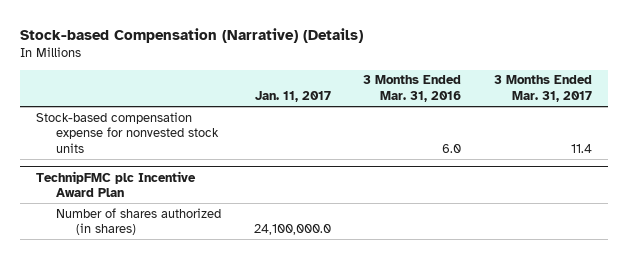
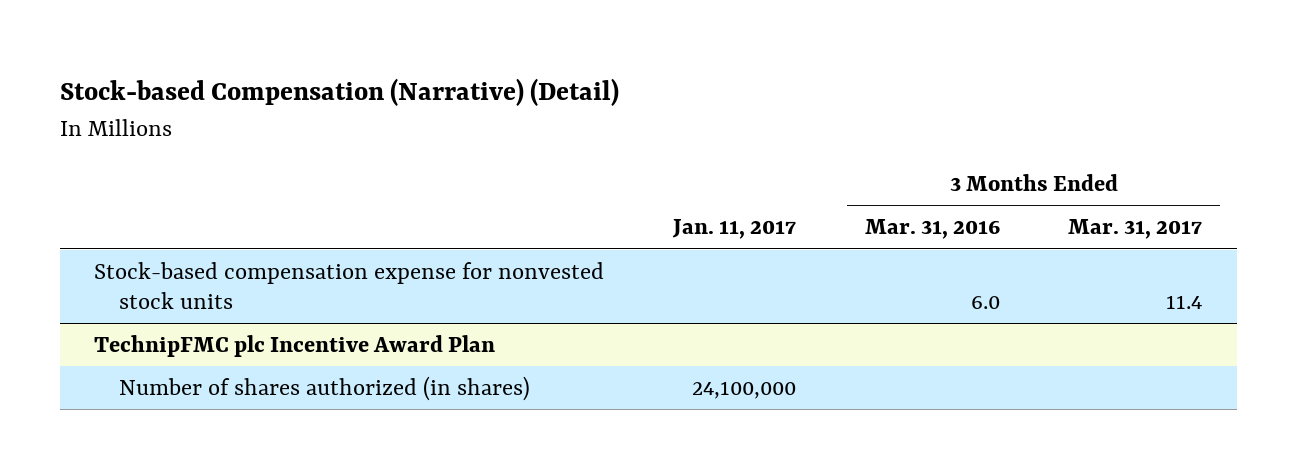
- Stock-based Compensation (Narrative) (Details)
+ Stock-based Compensation (Narrative) (Detail)
@ TechnipFMC plc Incentive Award Plan
- Number of shares authorized (in shares) | 24,100,000.0 | |
+ Number of shares authorized (in shares) | 24,100,000 | |

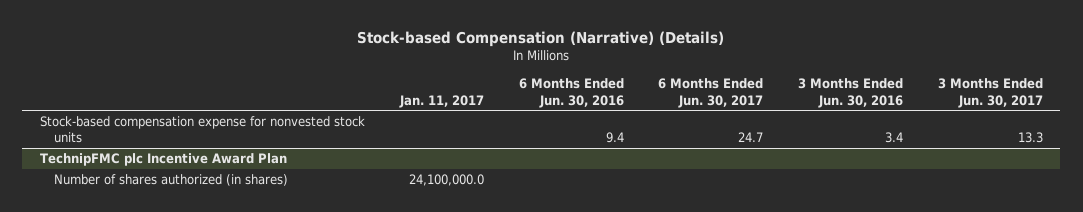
- Stock-based Compensation (Narrative) (Detail)
+ Stock-based Compensation (Narrative) (Details)
- | Jan. 11, 2017 | 3 Months Ended Mar. 31, 2016 | 3 Months Ended Mar. 31, 2017
+ | Jan. 11, 2017 | 6 Months Ended Jun. 30, 2016 | 6 Months Ended Jun. 30, 2017 | 3 Months Ended Jun. 30, 2016 | 3 Months Ended Jun. 30, 2017
@ TechnipFMC plc Incentive Award Plan
- Number of shares authorized (in shares) | 24,100,000 | |
+ Number of shares authorized (in shares) | 24,100,000.0 | | | |

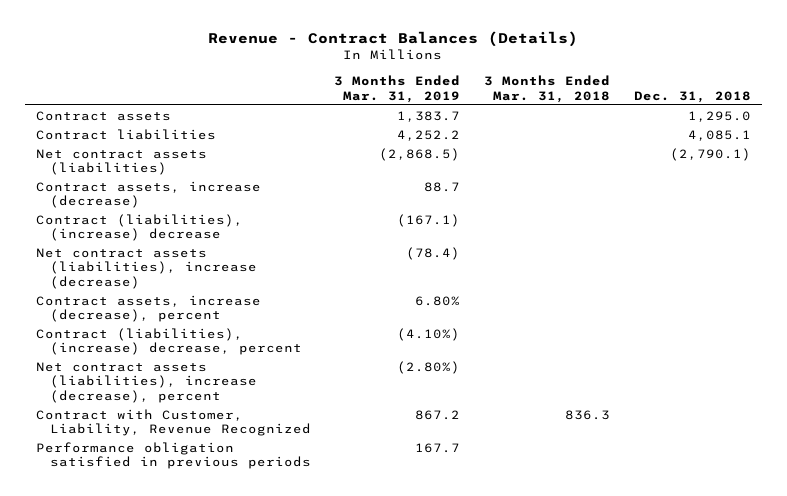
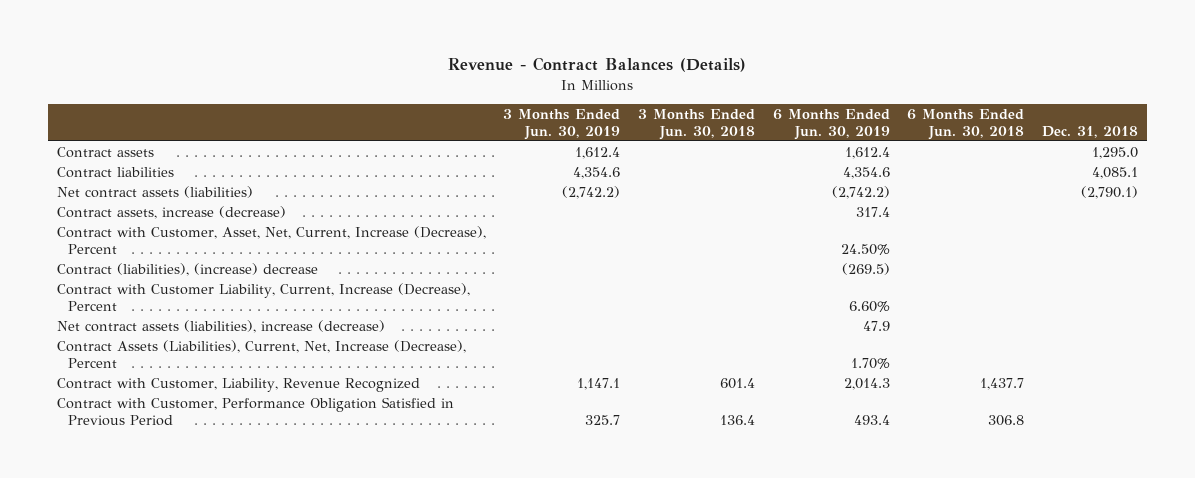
- | 3 Months Ended Mar. 31, 2019 | 3 Months Ended Mar. 31, 2018 | Dec. 31, 2018
+ | 3 Months Ended Jun. 30, 2019 | 3 Months Ended Jun. 30, 2018 | 6 Months Ended Jun. 30, 2019 | 6 Months Ended Jun. 30, 2018 | Dec. 31, 2018
+ Contract with Customer, Asset, Net, Current, Increase (Decrease), Percent | | | 24.50% | |
+ Contract with Customer Liability, Current, Increase (Decrease), Percent | | | 6.60% | |
- Contract assets, increase (decrease), percent | 6.80% | |
- Contract (liabilities), (increase) decrease, percent | (4.10%) | |
- Net contract assets (liabilities), increase (decrease), percent | (2.80%) | |
+ Contract Assets (Liabilities), Current, Net, Increase (Decrease), Percent | | | 1.70% | |
- Performance obligation satisfied in previous periods | 167.7 | |
+ Contract with Customer, Performance Obligation Satisfied in Previous Period | 325.7 | 136.4 | 493.4 | 306.8 |

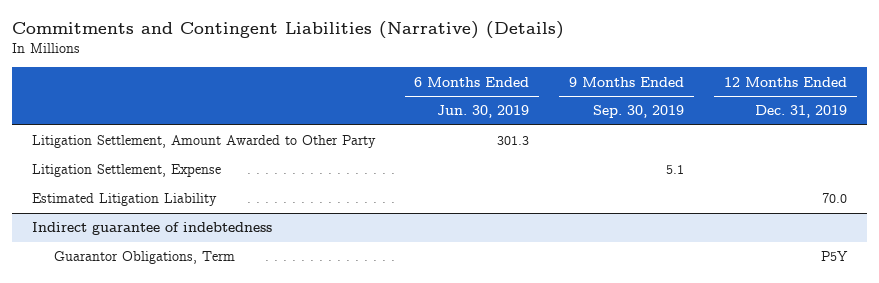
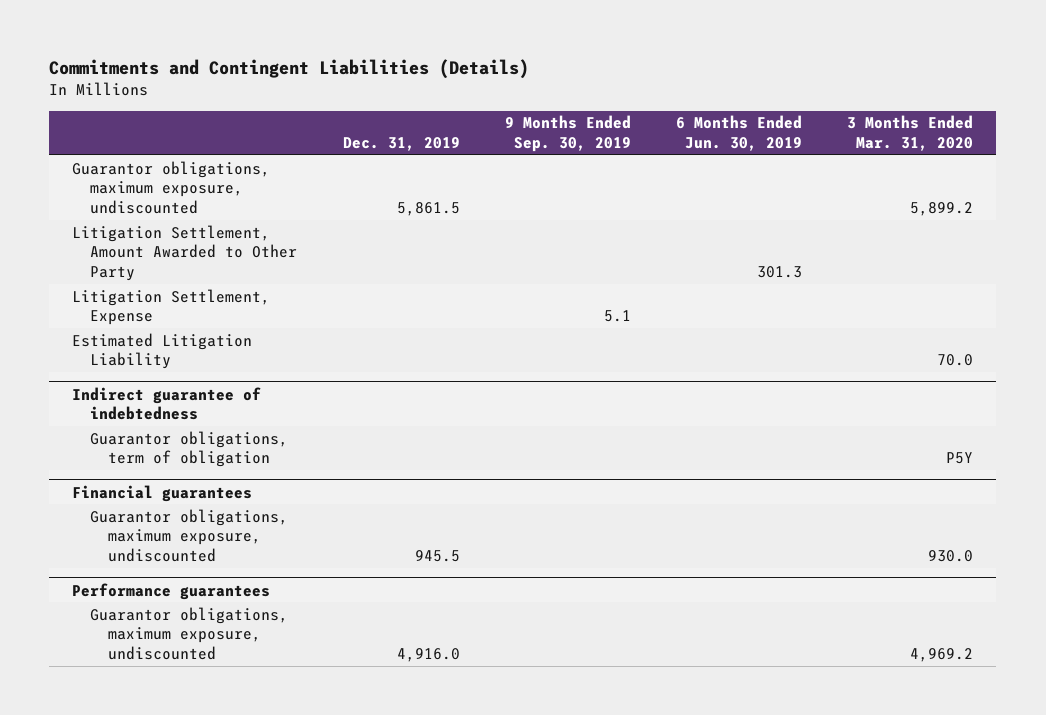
- Commitments and Contingent Liabilities (Narrative) (Details)
+ Commitments and Contingent Liabilities (Details)
- | 6 Months Ended Jun. 30, 2019 | 9 Months Ended Sep. 30, 2019 | 12 Months Ended Dec. 31, 2019
+ | Dec. 31, 2019 | 9 Months Ended Sep. 30, 2019 | 6 Months Ended Jun. 30, 2019 | 3 Months Ended Mar. 31, 2020
+ Guarantor obligations, maximum exposure, undiscounted | 5,861.5 | | | 5,899.2
@ Indirect guarantee of indebtedness
- Guarantor Obligations, Term | | | P5Y
+ Guarantor obligations, term of obligation | | | | P5Y
+ Financial guarantees
+ Guarantor obligations, maximum exposure, undiscounted | 945.5 | | | 930.0
+ Performance guarantees
+ Guarantor obligations, maximum exposure, undiscounted | 4,916.0 | | | 4,969.2

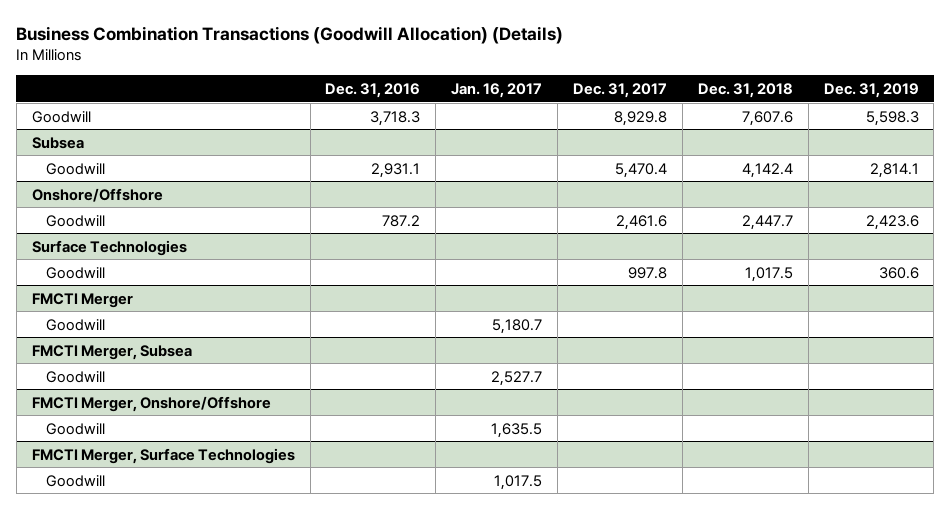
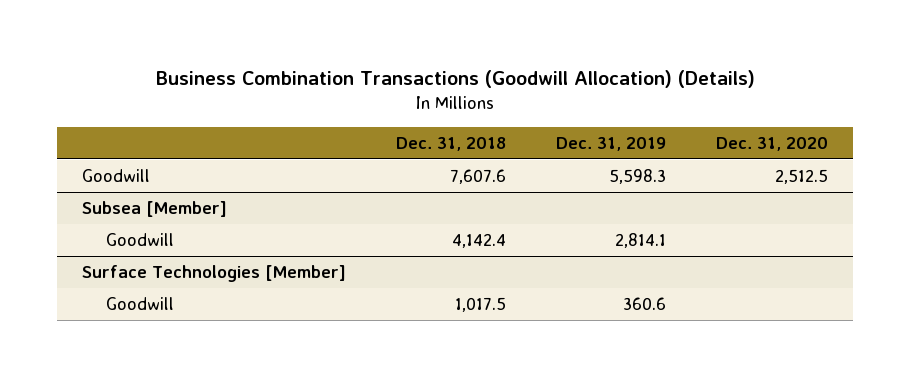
- | Dec. 31, 2016 | Jan. 16, 2017 | Dec. 31, 2017 | Dec. 31, 2018 | Dec. 31, 2019
+ | Dec. 31, 2018 | Dec. 31, 2019 | Dec. 31, 2020
- Subsea
+ Subsea [Member]
- Onshore/Offshore
- Goodwill | 787.2 | | 2,461.6 | 2,447.7 | 2,423.6
- Surface Technologies
+ Surface Technologies [Member]
- FMCTI Merger
- Goodwill | | 5,180.7 | | |
- FMCTI Merger, Subsea
- Goodwill | | 2,527.7 | | |
- FMCTI Merger, Onshore/Offshore
- Goodwill | | 1,635.5 | | |
- FMCTI Merger, Surface Technologies
- Goodwill | | 1,017.5 | | |

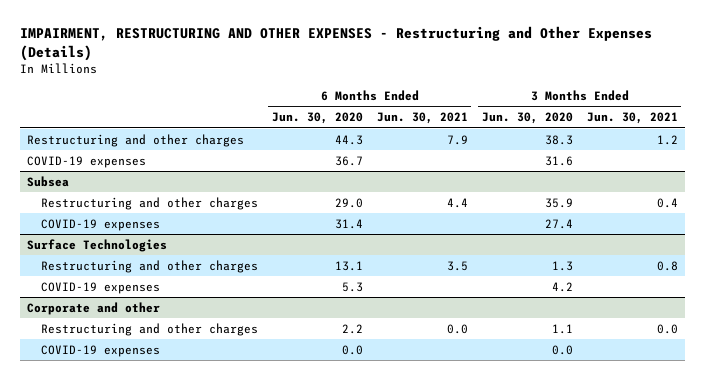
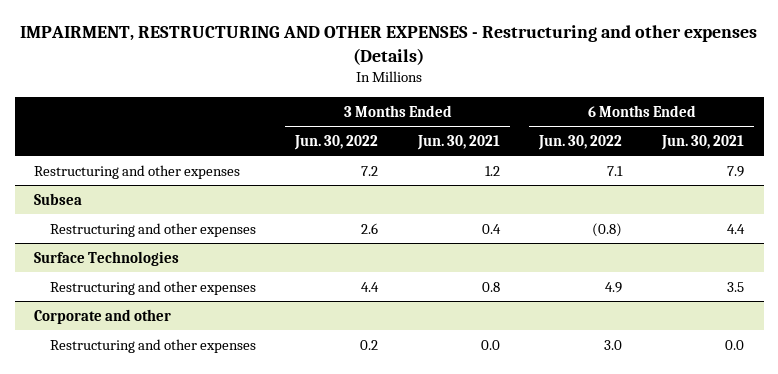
- IMPAIRMENT, RESTRUCTURING AND OTHER EXPENSES - Restructuring and Other Expenses (Details)
+ IMPAIRMENT, RESTRUCTURING AND OTHER EXPENSES - Restructuring and other expenses (Details)
- | 6 Months Ended Jun. 30, 2020 | 6 Months Ended Jun. 30, 2021 | 3 Months Ended Jun. 30, 2020 | 3 Months Ended Jun. 30, 2021
+ | 3 Months Ended Jun. 30, 2022 | 3 Months Ended Jun. 30, 2021 | 6 Months Ended Jun. 30, 2022 | 6 Months Ended Jun. 30, 2021
- Restructuring and other charges | 44.3 | 7.9 | 38.3 | 1.2
- COVID-19 expenses | 36.7 | | 31.6 |
+ Restructuring and other expenses | 7.2 | 1.2 | 7.1 | 7.9
@ Subsea
- Restructuring and other charges | 29.0 | 4.4 | 35.9 | 0.4
- COVID-19 expenses | 31.4 | | 27.4 |
+ Restructuring and other expenses | 2.6 | 0.4 | (0.8) | 4.4
@ Surface Technologies
- Restructuring and other charges | 13.1 | 3.5 | 1.3 | 0.8
- COVID-19 expenses | 5.3 | | 4.2 |
+ Restructuring and other expenses | 4.4 | 0.8 | 4.9 | 3.5
@ Corporate and other
- Restructuring and other charges | 2.2 | 0.0 | 1.1 | 0.0
- COVID-19 expenses | 0.0 | | 0.0 |
+ Restructuring and other expenses | 0.2 | 0.0 | 3.0 | 0.0

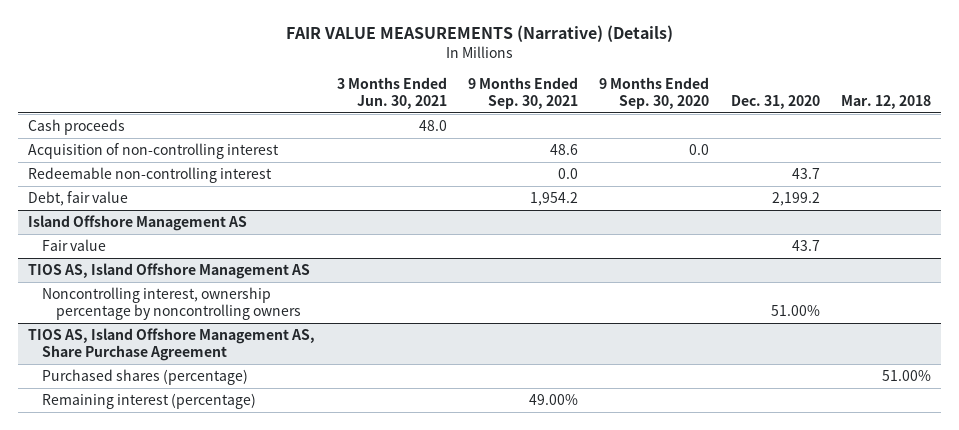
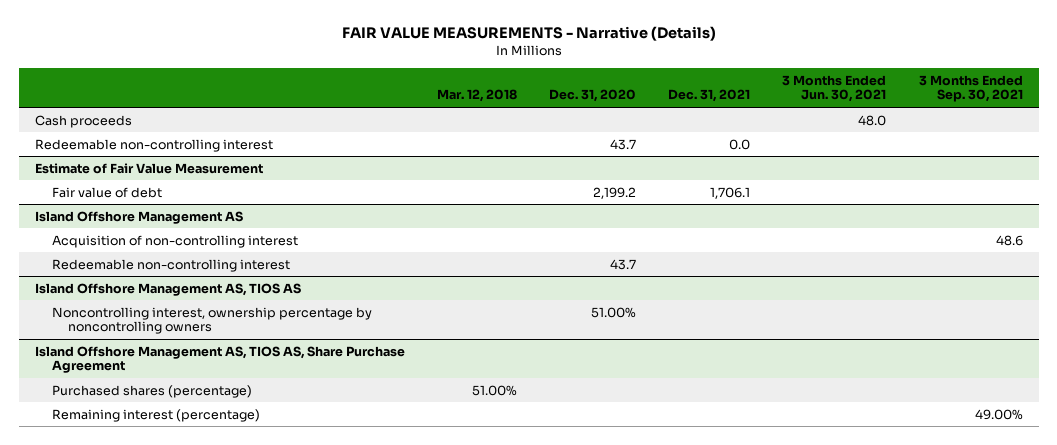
- FAIR VALUE MEASUREMENTS (Narrative) (Details)
+ FAIR VALUE MEASUREMENTS - Narrative (Details)
- | 3 Months Ended Jun. 30, 2021 | 9 Months Ended Sep. 30, 2021 | 9 Months Ended Sep. 30, 2020 | Dec. 31, 2020 | Mar. 12, 2018
+ | Mar. 12, 2018 | Dec. 31, 2020 | Dec. 31, 2021 | 3 Months Ended Jun. 30, 2021 | 3 Months Ended Sep. 30, 2021
- Acquisition of non-controlling interest | | 48.6 | 0.0 | |
- Debt, fair value | | 1,954.2 | | 2,199.2 |
+ Estimate of Fair Value Measurement
+ Fair value of debt | | 2,199.2 | 1,706.1 | |
@ Island Offshore Management AS
- Fair value | | | | 43.7 |
- TIOS AS, Island Offshore Management AS
@ Island Offshore Management AS
+ Acquisition of non-controlling interest | | | | | 48.6
+ Redeemable non-controlling interest | | 43.7 | | |
+ Island Offshore Management AS, TIOS AS
- TIOS AS, Island Offshore Management AS, Share Purchase Agreement
+ Island Offshore Management AS, TIOS AS, Share Purchase Agreement

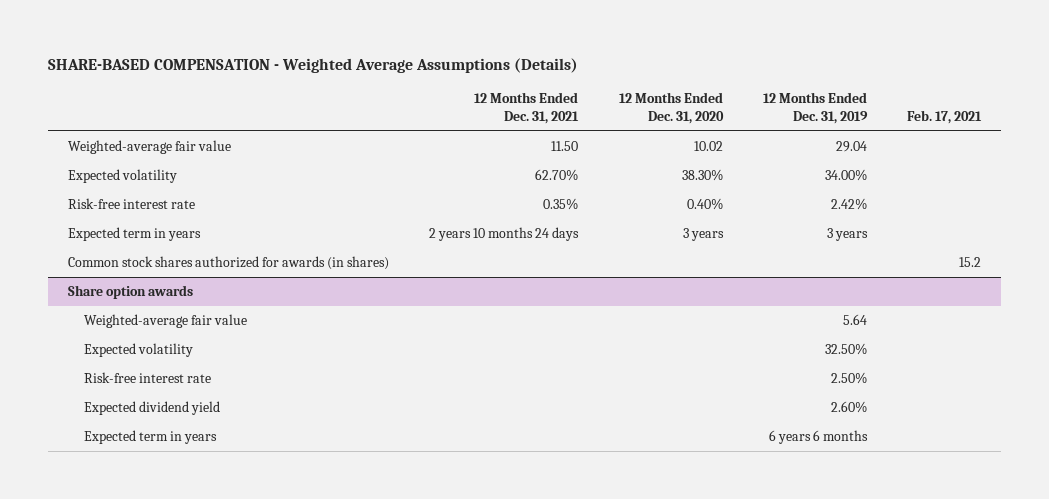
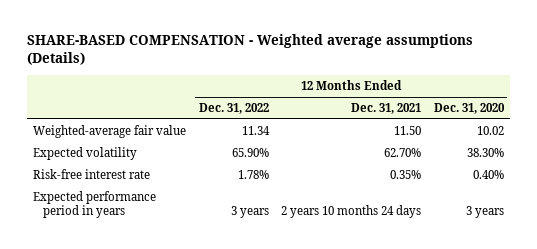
- SHARE-BASED COMPENSATION - Weighted Average Assumptions (Details)
+ SHARE-BASED COMPENSATION - Weighted average assumptions (Details)
- | 12 Months Ended Dec. 31, 2021 | 12 Months Ended Dec. 31, 2020 | 12 Months Ended Dec. 31, 2019 | Feb. 17, 2021
+ | 12 Months Ended Dec. 31, 2022 | 12 Months Ended Dec. 31, 2021 | 12 Months Ended Dec. 31, 2020
- Expected term in years | 2 years 10 months 24 days | 3 years | 3 years |
- Common stock shares authorized for awards (in shares) | | | | 15.2
- Share option awards
- Weighted-average fair value | | | 5.64 |
- Expected volatility | | | 32.50% |
- Risk-free interest rate | | | 2.50% |
- Expected dividend yield | | | 2.60% |
- Expected term in years | | | 6 years 6 months |
+ Expected performance period in years | 3 years | 2 years 10 months 24 days | 3 years

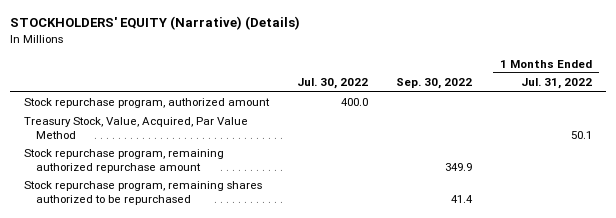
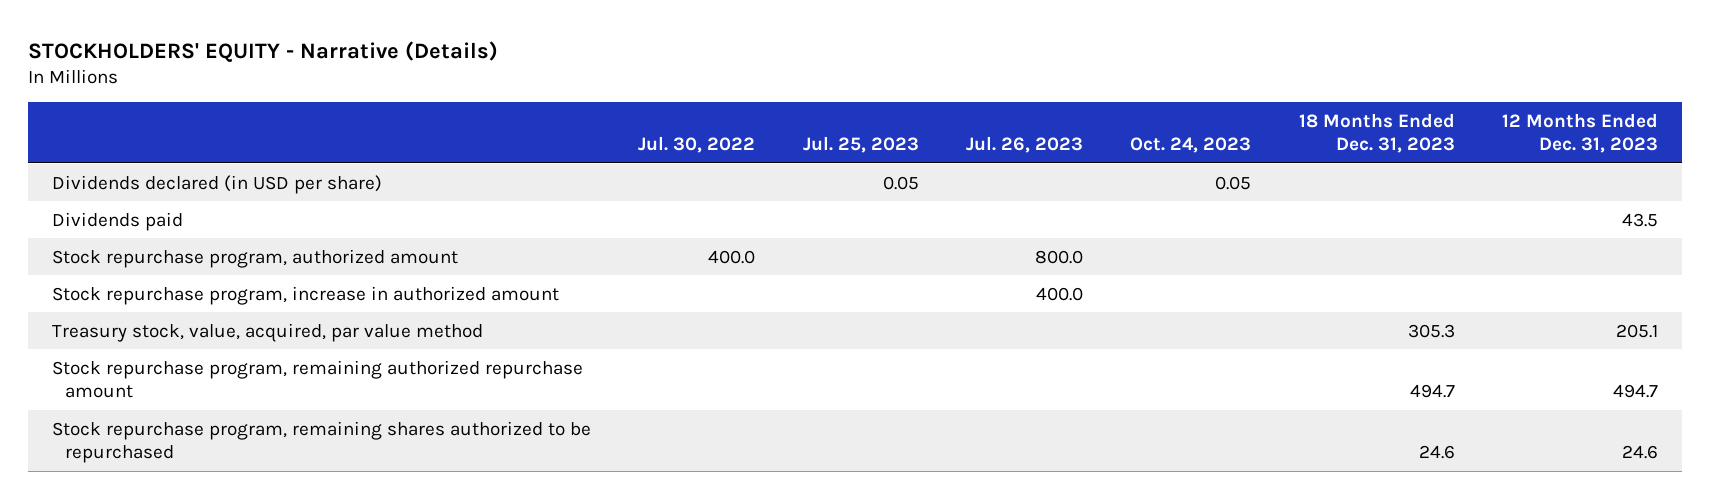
- STOCKHOLDERS' EQUITY (Narrative) (Details)
+ STOCKHOLDERS' EQUITY - Narrative (Details)
- | Jul. 30, 2022 | Sep. 30, 2022 | 1 Months Ended Jul. 31, 2022
+ | Jul. 30, 2022 | Jul. 25, 2023 | Jul. 26, 2023 | Oct. 24, 2023 | 18 Months Ended Dec. 31, 2023 | 12 Months Ended Dec. 31, 2023
+ Dividends declared (in USD per share) | | 0.05 | | 0.05 | |
+ Dividends paid | | | | | | 43.5
- Treasury Stock, Value, Acquired, Par Value Method | | | 50.1
+ Stock repurchase program, increase in authorized amount | | | 400.0 | | |
+ Treasury stock, value, acquired, par value method | | | | | 305.3 | 205.1

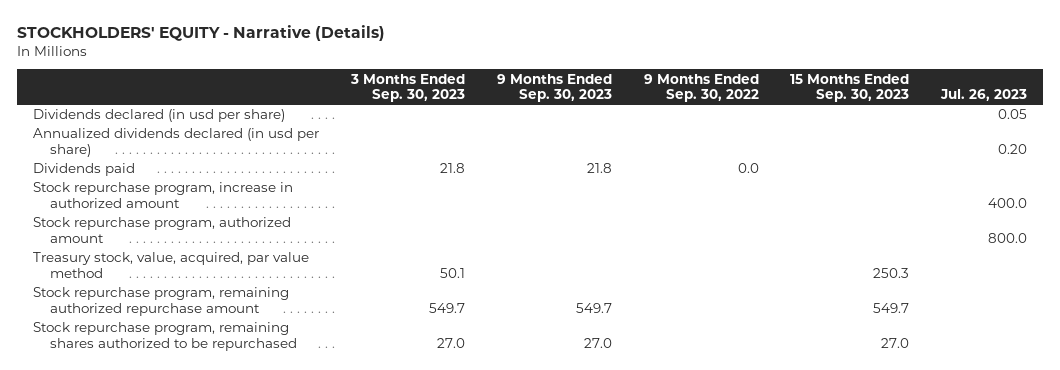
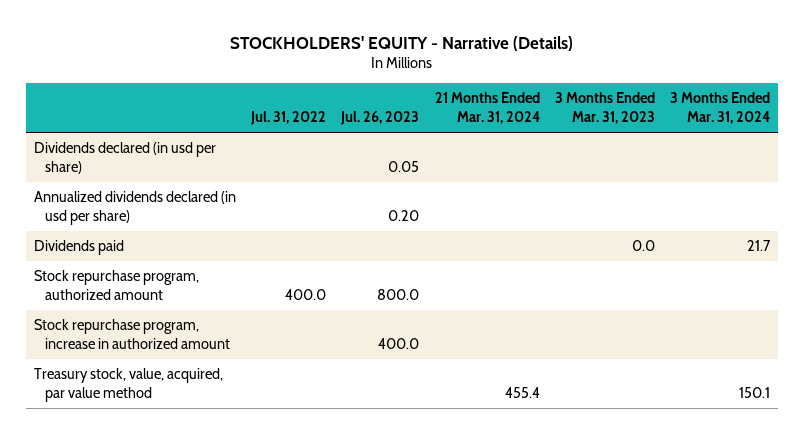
- | 3 Months Ended Sep. 30, 2023 | 9 Months Ended Sep. 30, 2023 | 9 Months Ended Sep. 30, 2022 | 15 Months Ended Sep. 30, 2023 | Jul. 26, 2023
+ | Jul. 31, 2022 | Jul. 26, 2023 | 21 Months Ended Mar. 31, 2024 | 3 Months Ended Mar. 31, 2023 | 3 Months Ended Mar. 31, 2024
moved down: Stock repurchase program, increase in authorized amount | | 400.0 | | |
- Stock repurchase program, remaining authorized repurchase amount | 549.7 | 549.7 | | 549.7 |
- Stock repurchase program, remaining shares authorized to be repurchased | 27.0 | 27.0 | | 27.0 |

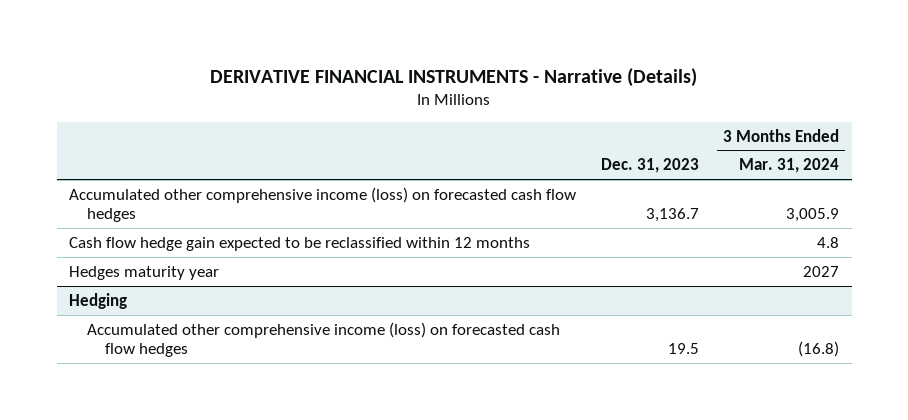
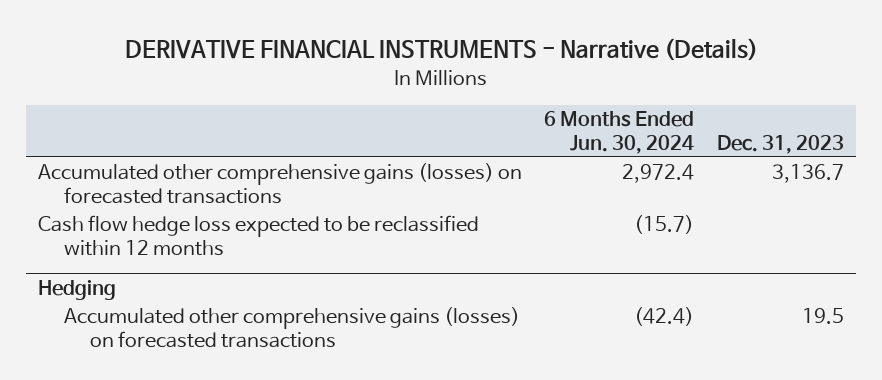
- | Dec. 31, 2023 | 3 Months Ended Mar. 31, 2024
+ | 6 Months Ended Jun. 30, 2024 | Dec. 31, 2023
- Accumulated other comprehensive income (loss) on forecasted cash flow hedges | 3,136.7 | 3,005.9
- Cash flow hedge gain expected to be reclassified within 12 months | | 4.8
- Hedges maturity year | | 2027
+ Accumulated other comprehensive gains (losses) on forecasted transactions | 2,972.4 | 3,136.7
+ Cash flow hedge loss expected to be reclassified within 12 months | (15.7) |
@ Hedging
- Accumulated other comprehensive income (loss) on forecasted cash flow hedges | 19.5 | (16.8)
+ Accumulated other comprehensive gains (losses) on forecasted transactions | (42.4) | 19.5

